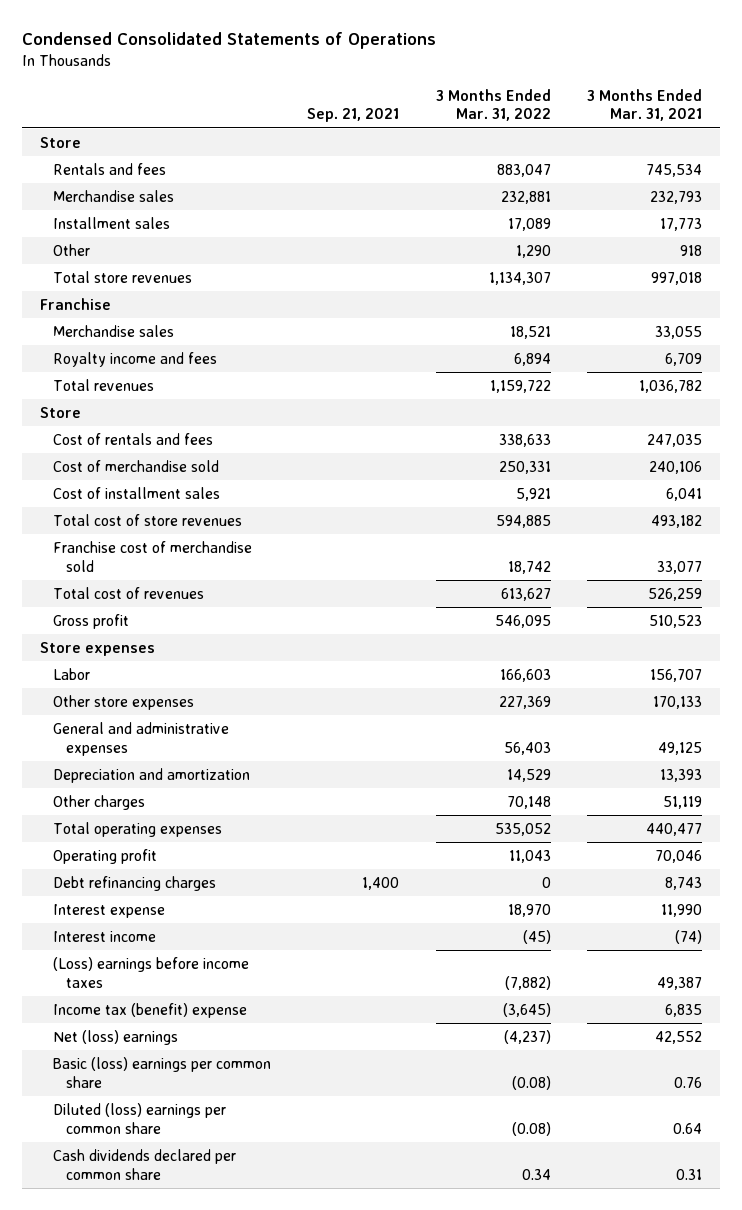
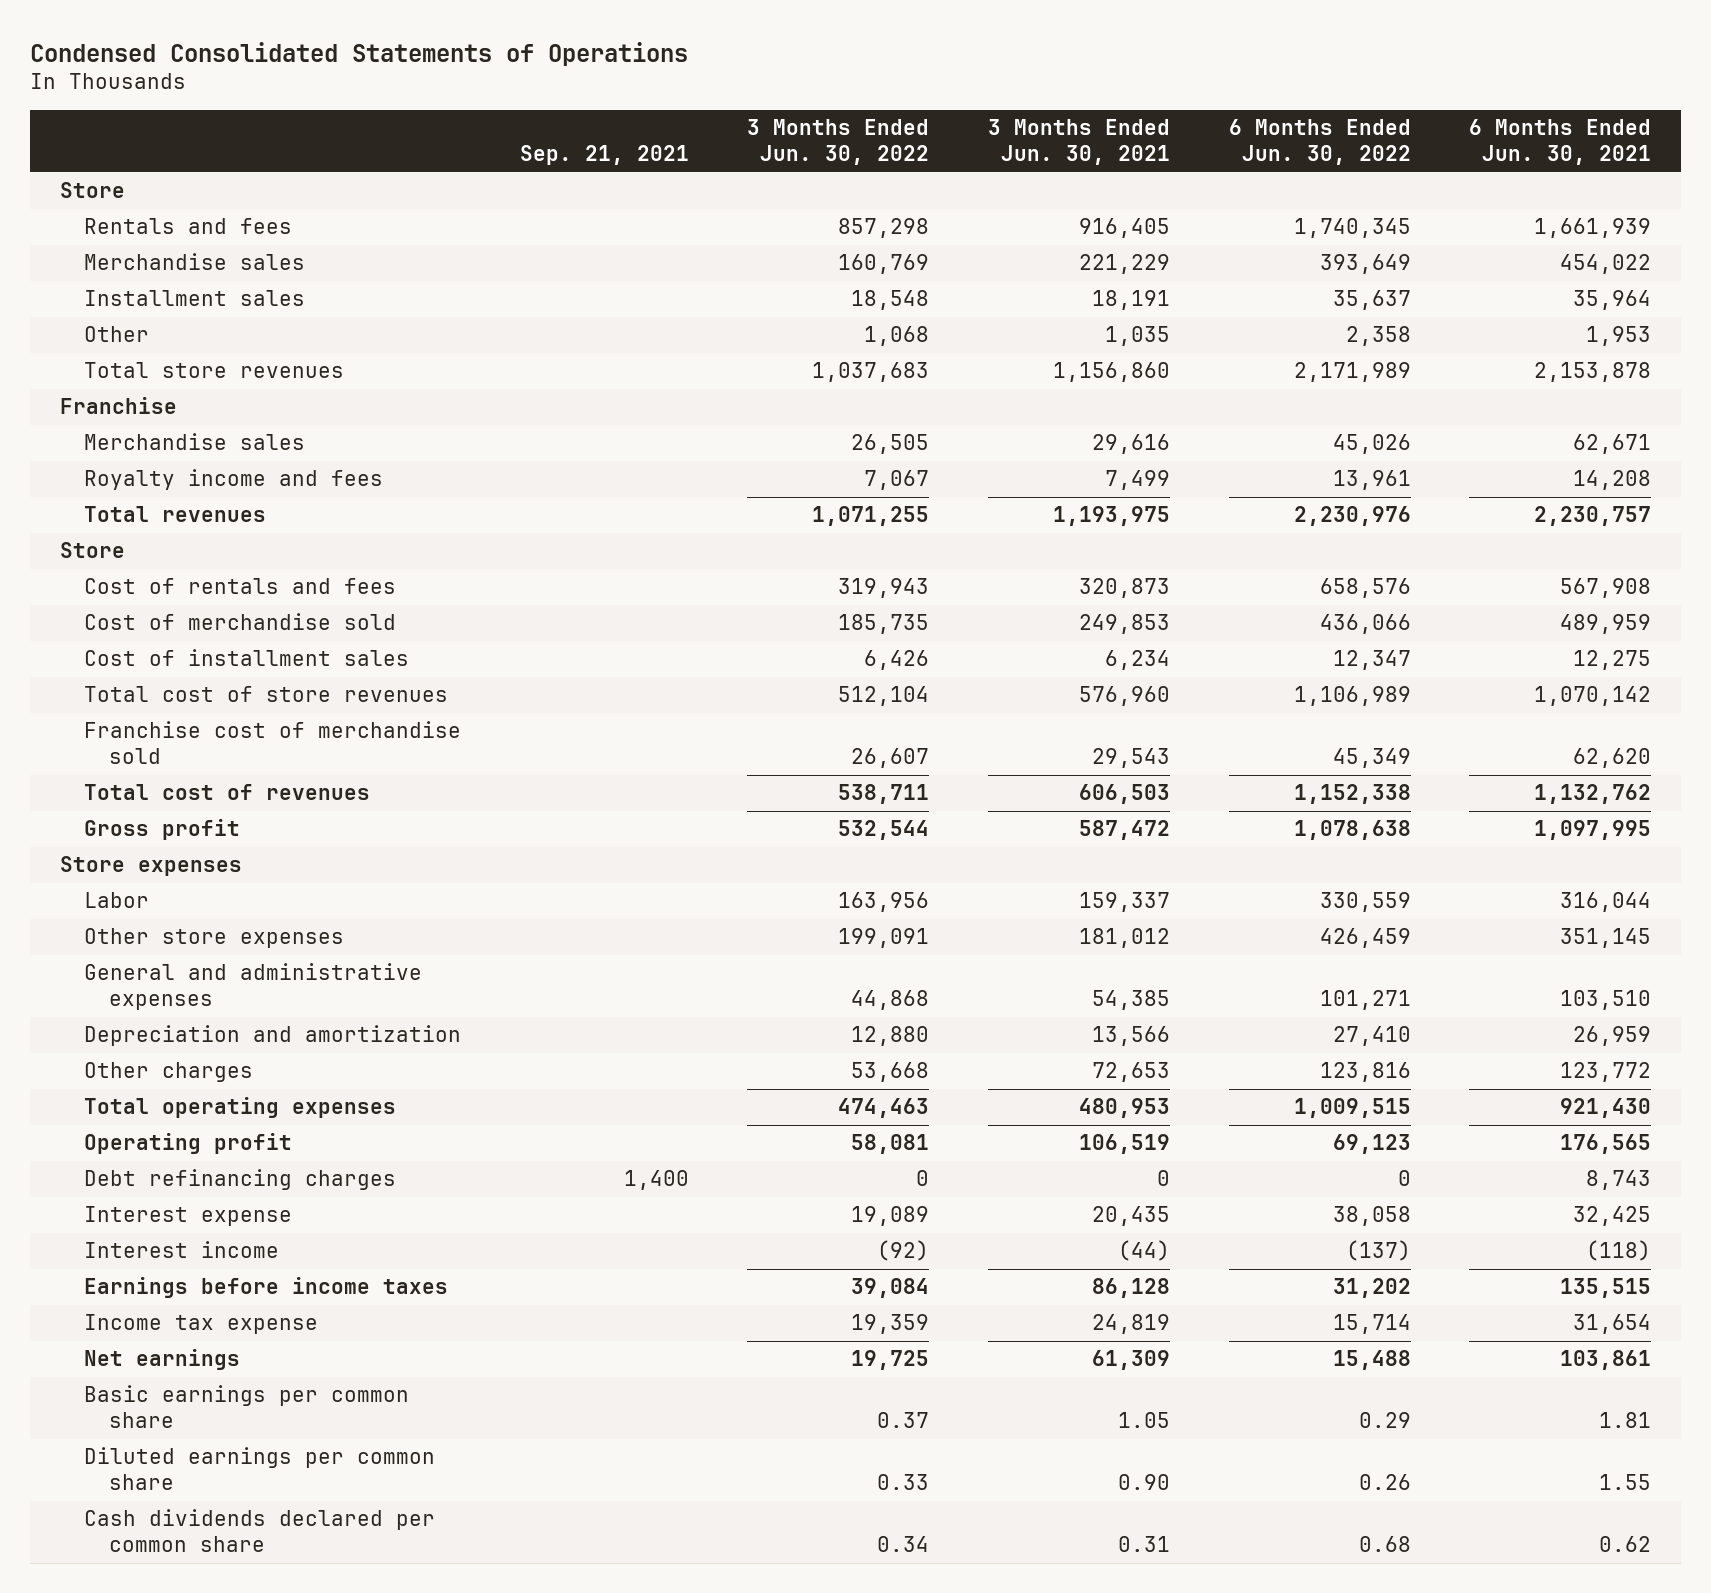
- | Sep. 21, 2021 | 3 Months Ended Mar. 31, 2022 | 3 Months Ended Mar. 31, 2021
+ | Sep. 21, 2021 | 3 Months Ended Jun. 30, 2022 | 3 Months Ended Jun. 30, 2021 | 6 Months Ended Jun. 30, 2022 | 6 Months Ended Jun. 30, 2021
- (Loss) earnings before income taxes | | (7,882) | 49,387
- Income tax (benefit) expense | | (3,645) | 6,835
- Net (loss) earnings | | (4,237) | 42,552
- Basic (loss) earnings per common share | | (0.08) | 0.76
- Diluted (loss) earnings per common share | | (0.08) | 0.64
+ Earnings before income taxes | | 39,084 | 86,128 | 31,202 | 135,515
+ Income tax expense | | 19,359 | 24,819 | 15,714 | 31,654
+ Net earnings | | 19,725 | 61,309 | 15,488 | 103,861
+ Basic earnings per common share | | 0.37 | 1.05 | 0.29 | 1.81
+ Diluted earnings per common share | | 0.33 | 0.90 | 0.26 | 1.55

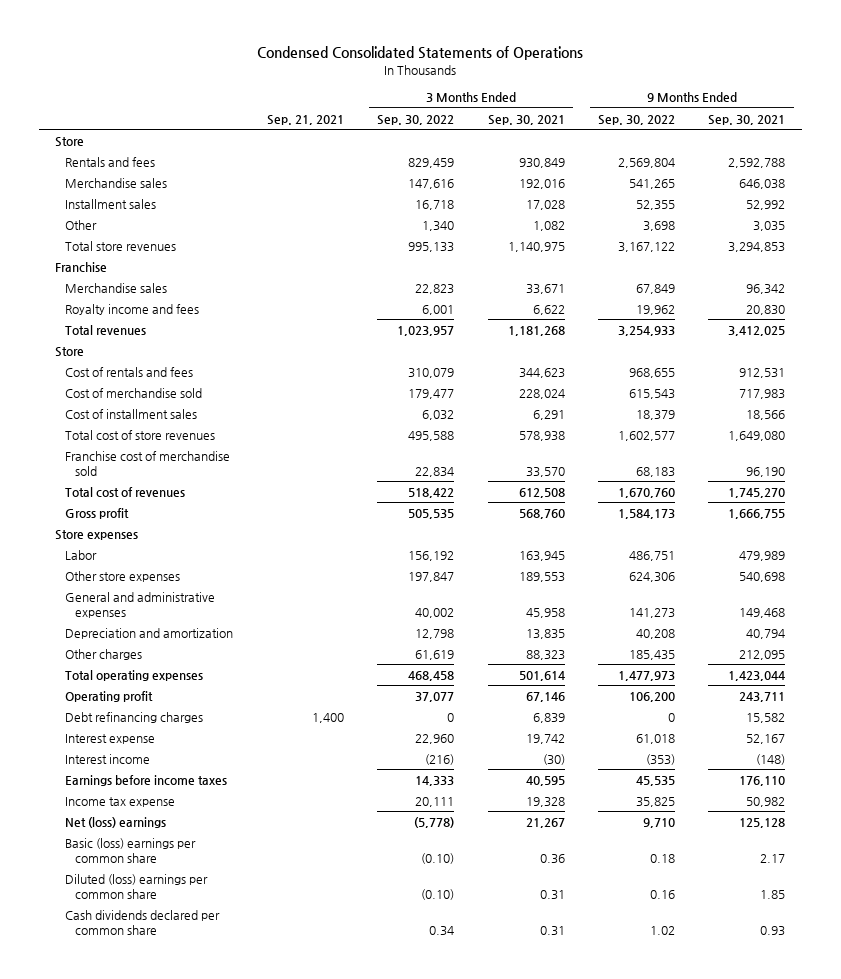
- | Sep. 21, 2021 | 3 Months Ended Jun. 30, 2022 | 3 Months Ended Jun. 30, 2021 | 6 Months Ended Jun. 30, 2022 | 6 Months Ended Jun. 30, 2021
+ | Sep. 21, 2021 | 3 Months Ended Sep. 30, 2022 | 3 Months Ended Sep. 30, 2021 | 9 Months Ended Sep. 30, 2022 | 9 Months Ended Sep. 30, 2021
- Net earnings | | 19,725 | 61,309 | 15,488 | 103,861
- Basic earnings per common share | | 0.37 | 1.05 | 0.29 | 1.81
- Diluted earnings per common share | | 0.33 | 0.90 | 0.26 | 1.55
+ Net (loss) earnings | | (5,778) | 21,267 | 9,710 | 125,128
+ Basic (loss) earnings per common share | | (0.10) | 0.36 | 0.18 | 2.17
+ Diluted (loss) earnings per common share | | (0.10) | 0.31 | 0.16 | 1.85

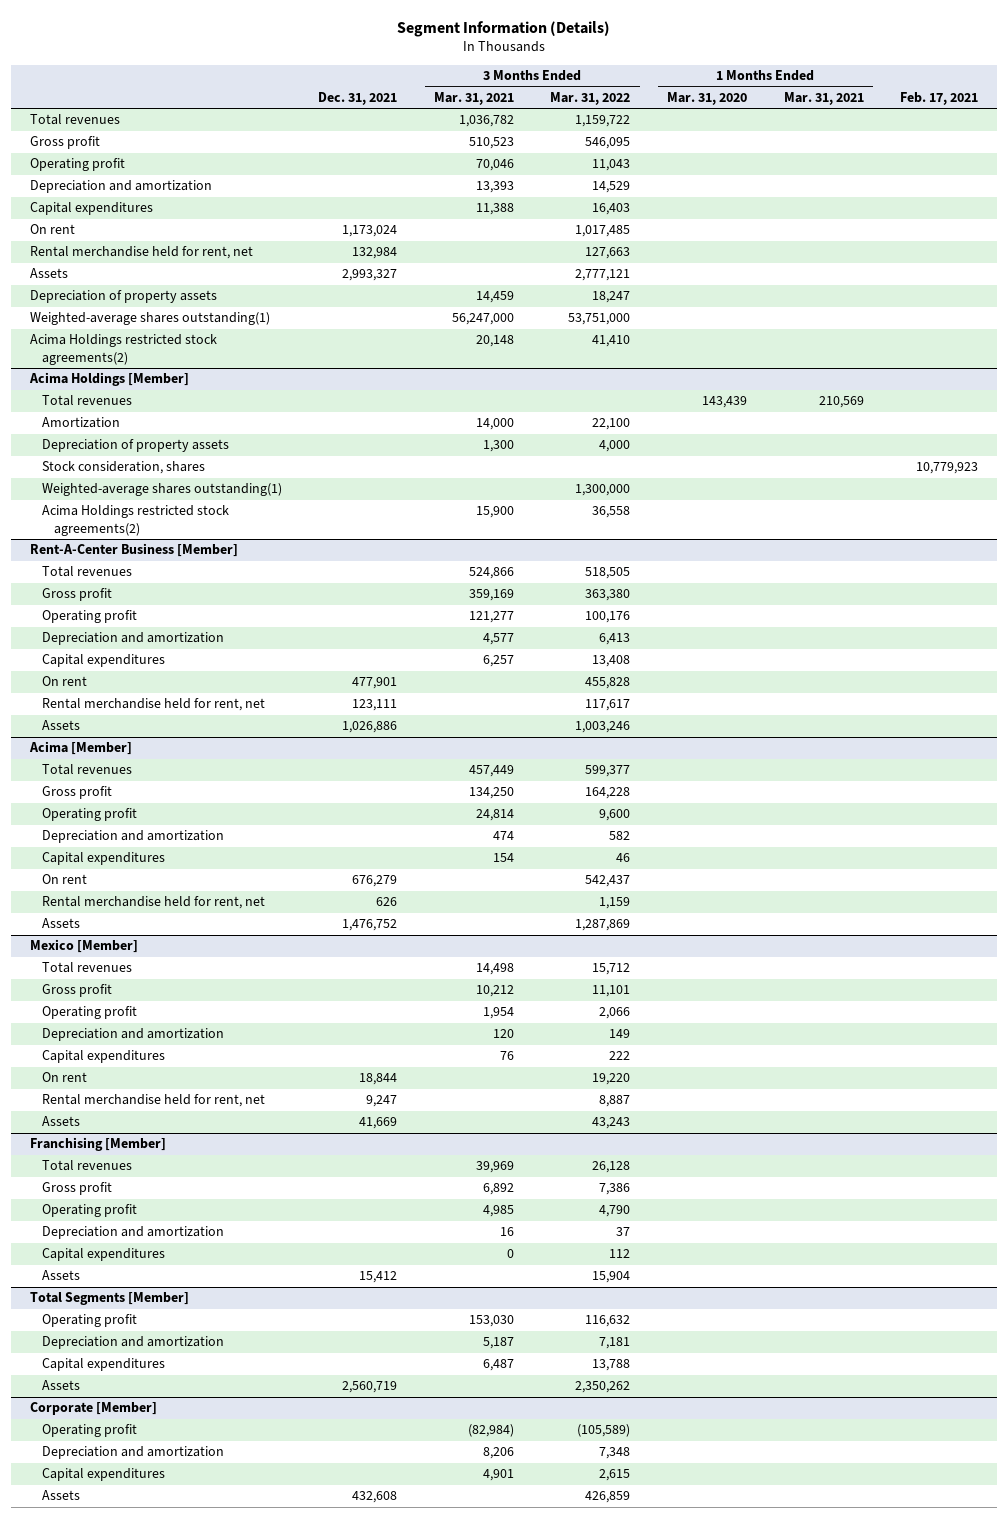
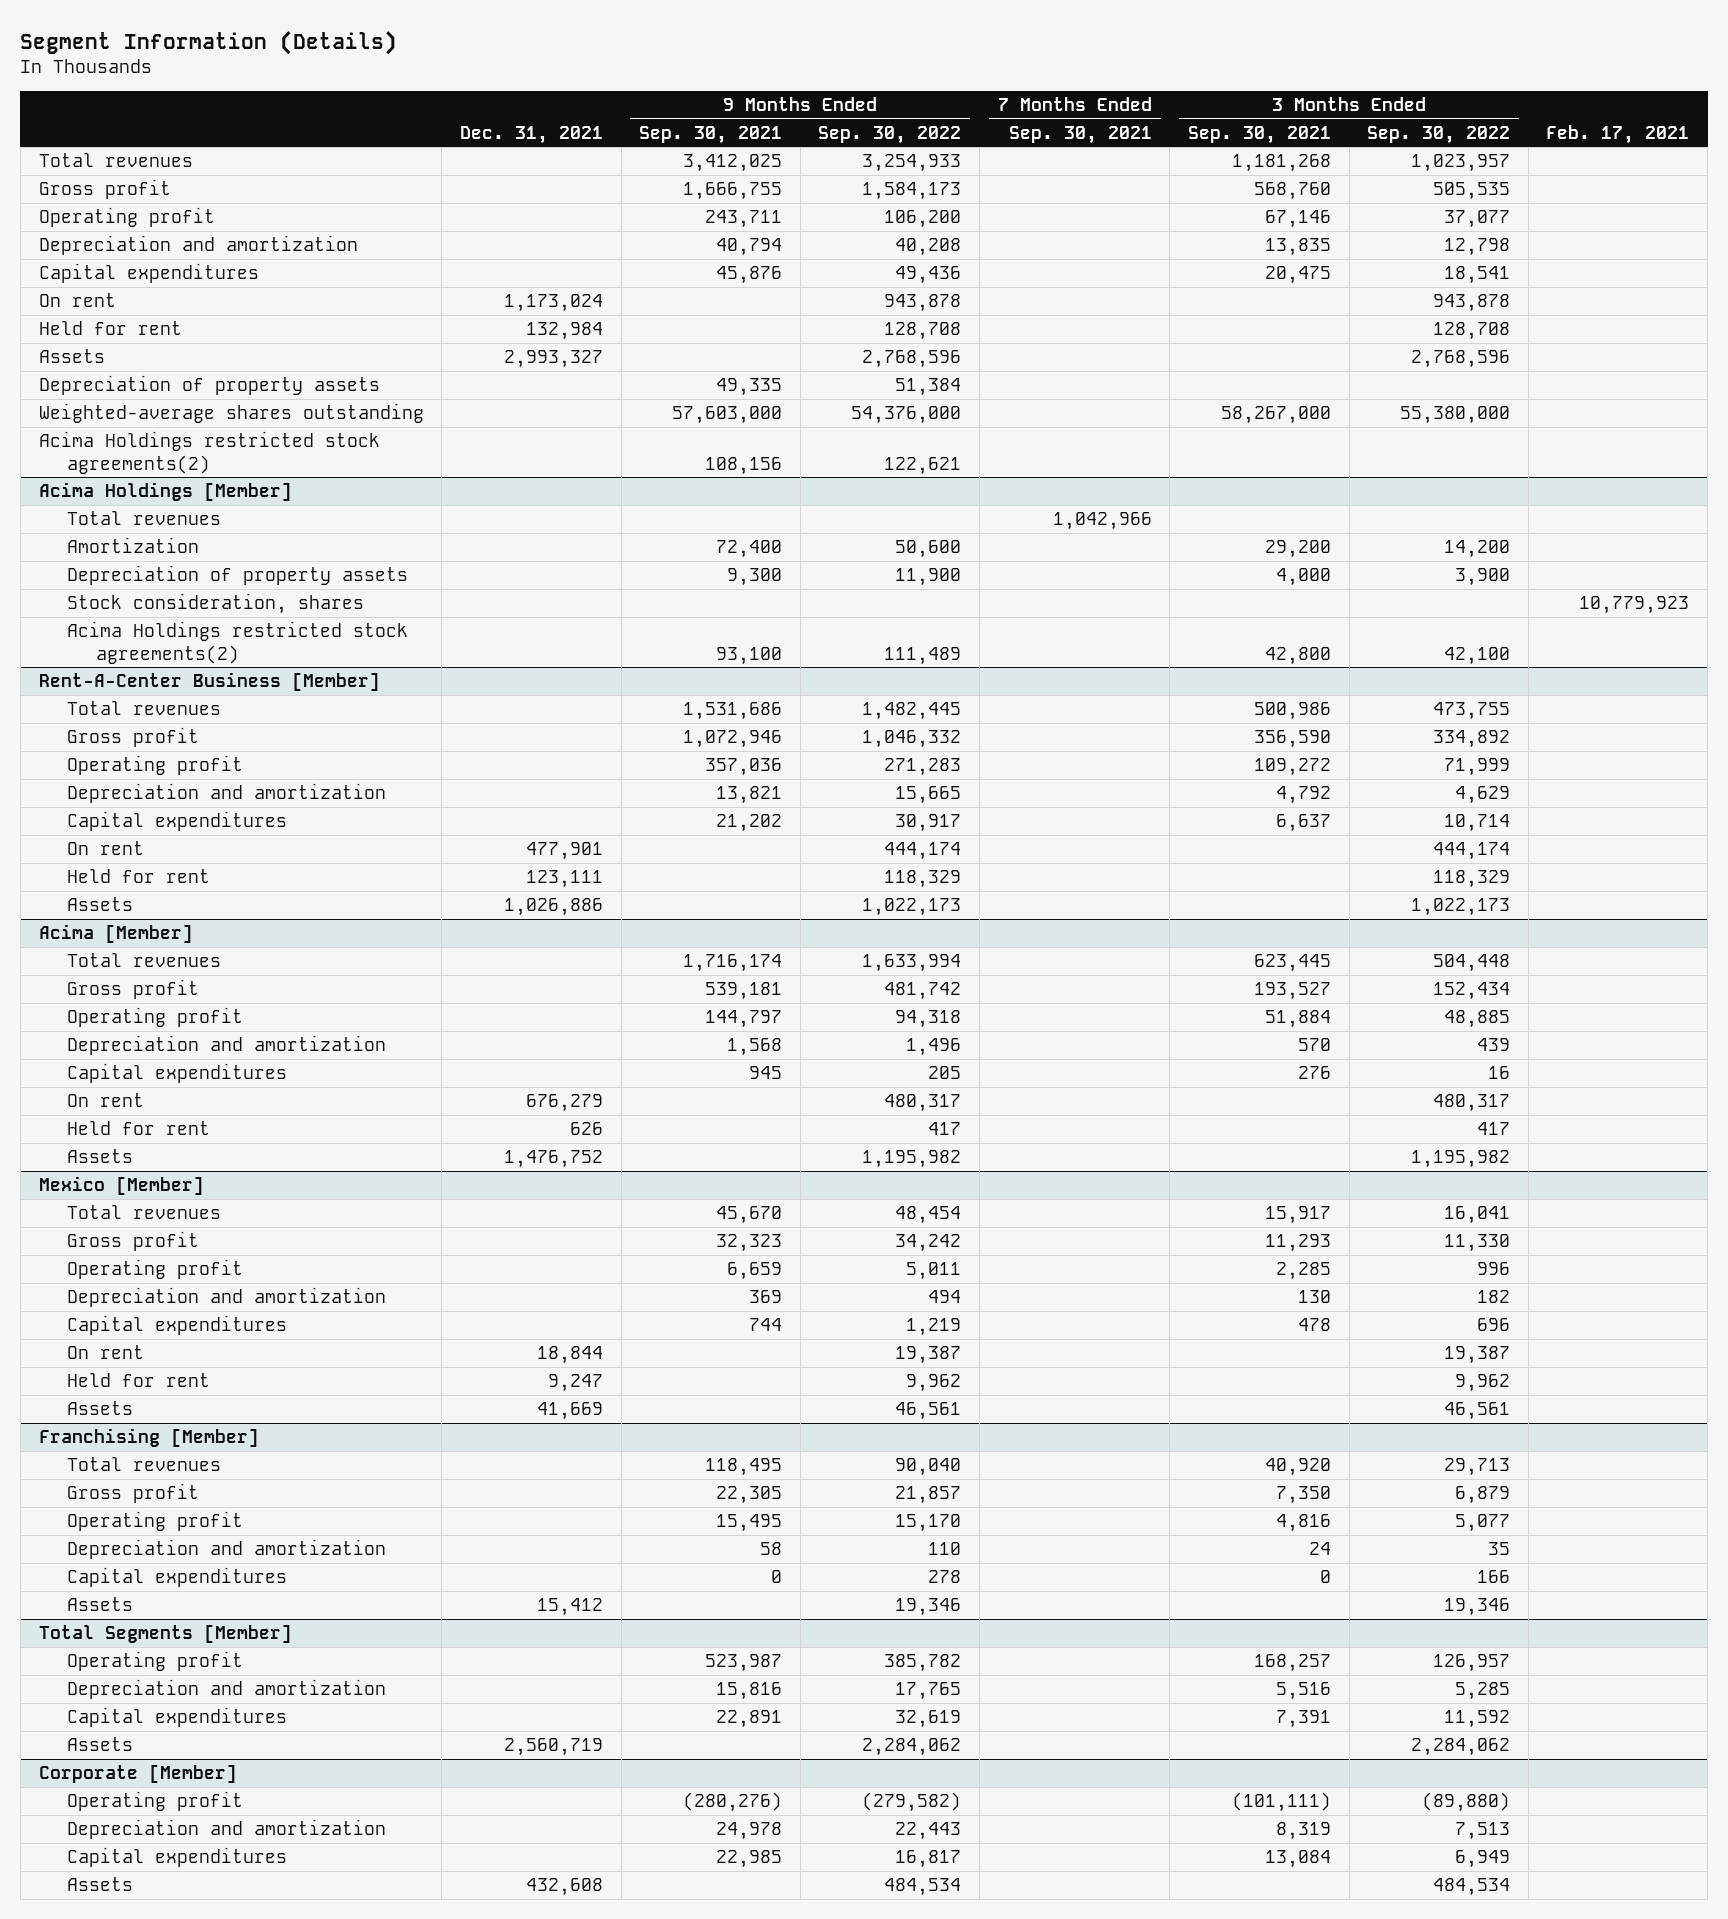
- | Dec. 31, 2021 | 3 Months Ended Mar. 31, 2021 | 3 Months Ended Mar. 31, 2022 | 1 Months Ended Mar. 31, 2020 | 1 Months Ended Mar. 31, 2021 | Feb. 17, 2021
+ | Dec. 31, 2021 | 9 Months Ended Sep. 30, 2021 | 9 Months Ended Sep. 30, 2022 | 7 Months Ended Sep. 30, 2021 | 3 Months Ended Sep. 30, 2021 | 3 Months Ended Sep. 30, 2022 | Feb. 17, 2021
- Rental merchandise held for rent, net | 132,984 | | 127,663 | | |
+ Held for rent | 132,984 | | 128,708 | | | 128,708 |
- Weighted-average shares outstanding(1) | | 56,247,000 | 53,751,000 | | |
+ Weighted-average shares outstanding | | 57,603,000 | 54,376,000 | | 58,267,000 | 55,380,000 |
@ Acima Holdings [Member]
- Weighted-average shares outstanding(1) | | | 1,300,000 | | |
@ Rent-A-Center Business [Member]
- Rental merchandise held for rent, net | 123,111 | | 117,617 | | |
+ Held for rent | 123,111 | | 118,329 | | | 118,329 |
@ Acima [Member]
- Rental merchandise held for rent, net | 626 | | 1,159 | | |
+ Held for rent | 626 | | 417 | | | 417 |
@ Mexico [Member]
- Rental merchandise held for rent, net | 9,247 | | 8,887 | | |
+ Held for rent | 9,247 | | 9,962 | | | 9,962 |

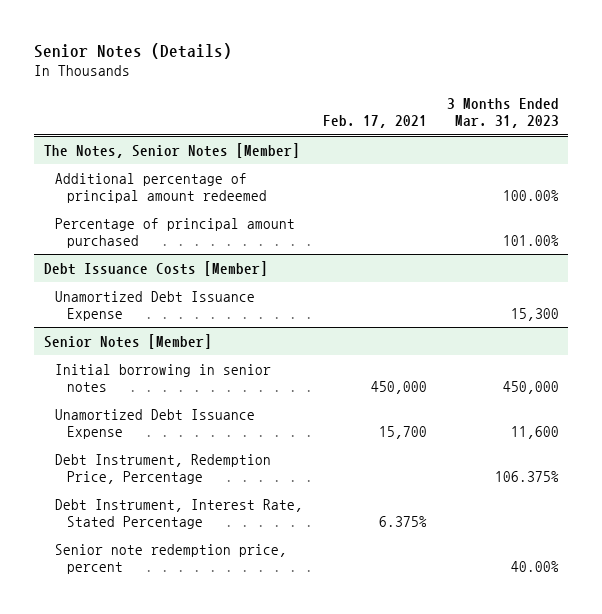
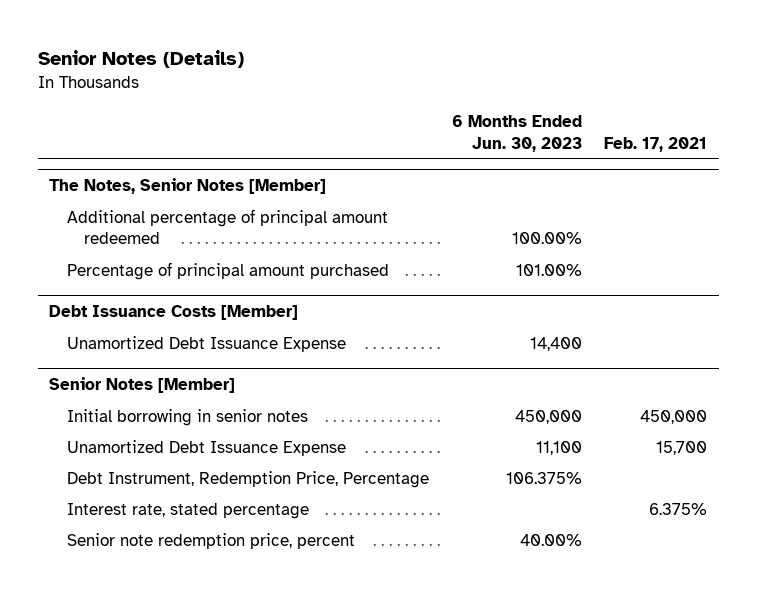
- | Feb. 17, 2021 | 3 Months Ended Mar. 31, 2023
+ | 6 Months Ended Jun. 30, 2023 | Feb. 17, 2021
@ Senior Notes [Member]
- Debt Instrument, Interest Rate, Stated Percentage | 6.375% |
+ Interest rate, stated percentage | | 6.375%

